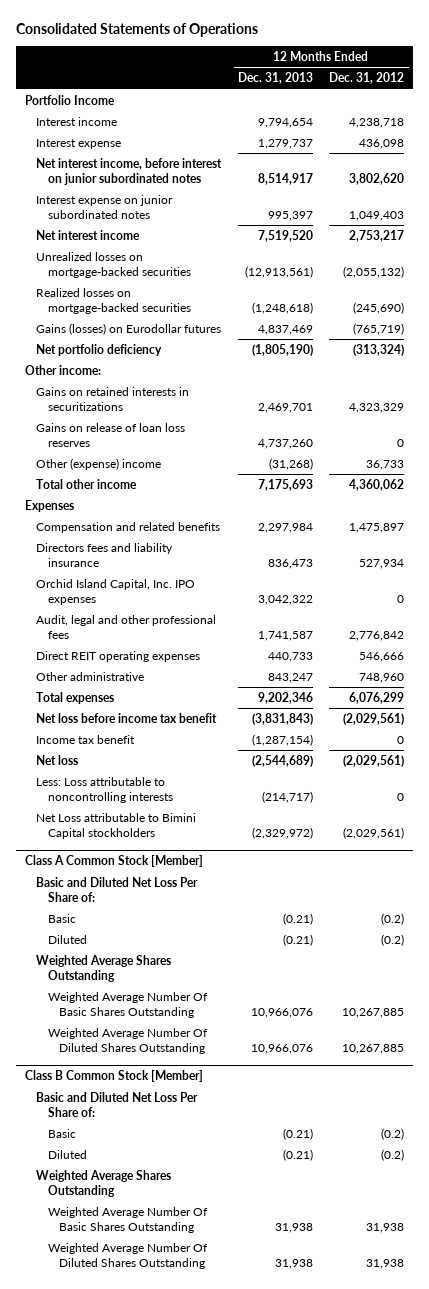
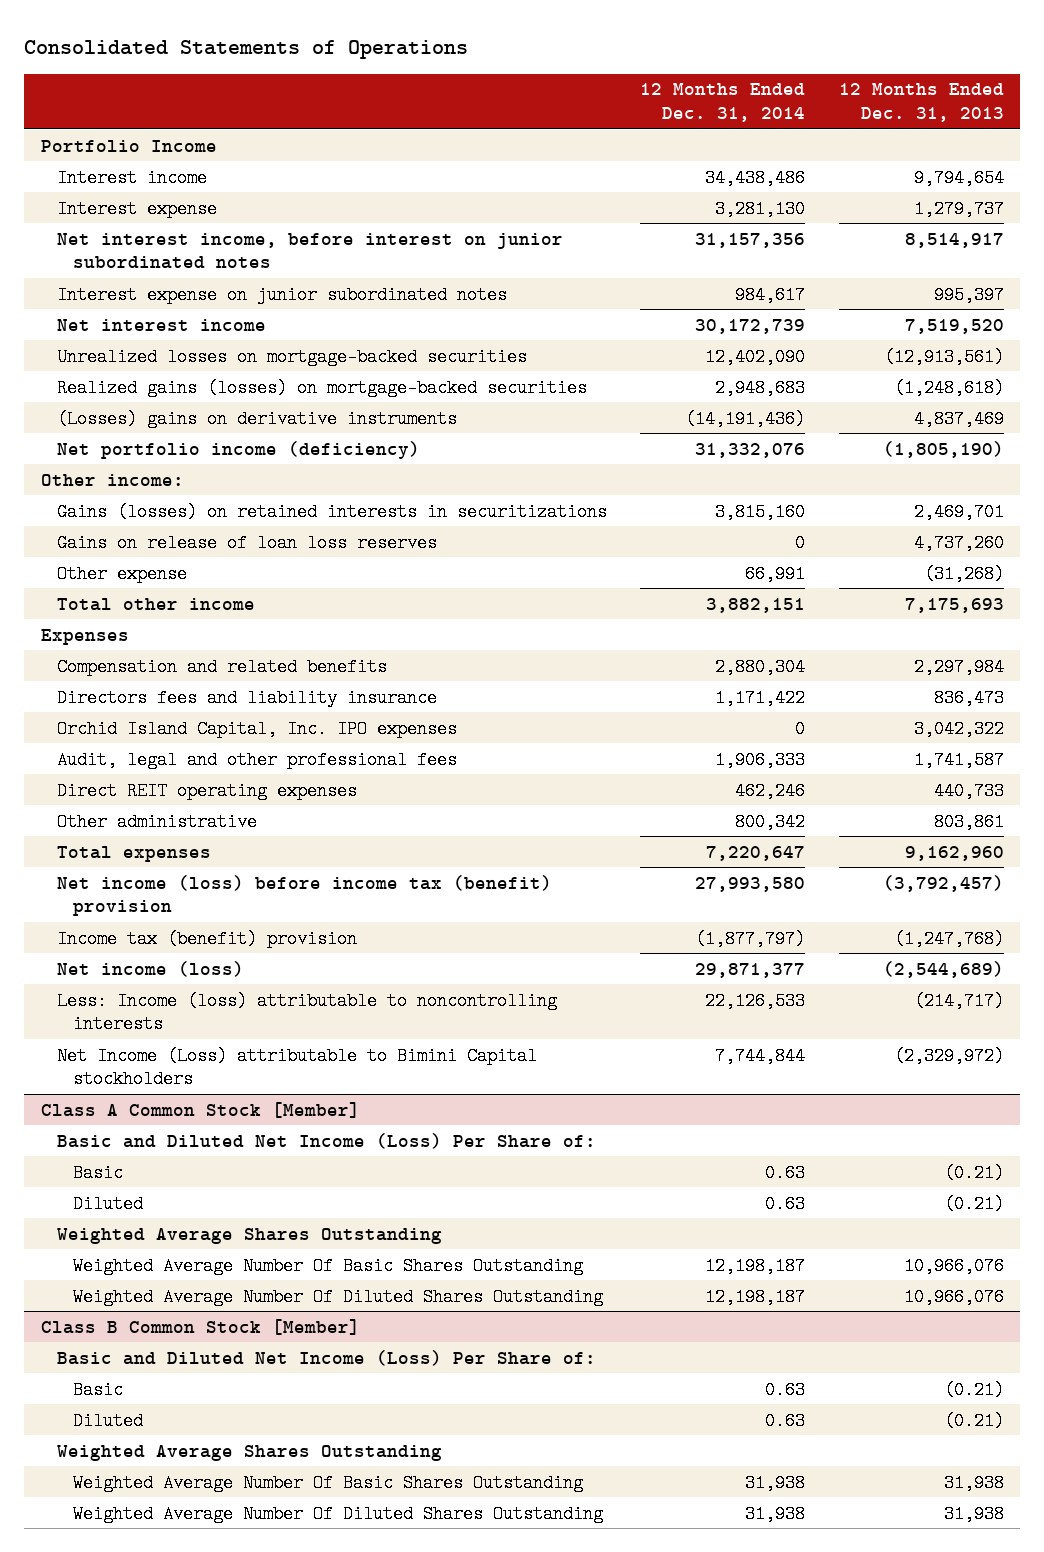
- | 12 Months Ended Dec. 31, 2013 | 12 Months Ended Dec. 31, 2012
+ | 12 Months Ended Dec. 31, 2014 | 12 Months Ended Dec. 31, 2013
- Realized losses on mortgage-backed securities | (1,248,618) | (245,690)
- Gains (losses) on Eurodollar futures | 4,837,469 | (765,719)
- Net portfolio deficiency | (1,805,190) | (313,324)
+ Realized gains (losses) on mortgage-backed securities | 2,948,683 | (1,248,618)
+ (Losses) gains on derivative instruments | (14,191,436) | 4,837,469
+ Net portfolio income (deficiency) | 31,332,076 | (1,805,190)
- Gains on retained interests in securitizations | 2,469,701 | 4,323,329
+ Gains (losses) on retained interests in securitizations | 3,815,160 | 2,469,701
- Other (expense) income | (31,268) | 36,733
+ Other expense | 66,991 | (31,268)
- Other administrative | 843,247 | 748,960
- Total expenses | 9,202,346 | 6,076,299
- Net loss before income tax benefit | (3,831,843) | (2,029,561)
- Income tax benefit | (1,287,154) | 0
- Net loss | (2,544,689) | (2,029,561)
- Less: Loss attributable to noncontrolling interests | (214,717) | 0
- Net Loss attributable to Bimini Capital stockholders | (2,329,972) | (2,029,561)
+ Other administrative | 800,342 | 803,861
+ Total expenses | 7,220,647 | 9,162,960
+ Net income (loss) before income tax (benefit) provision | 27,993,580 | (3,792,457)
+ Income tax (benefit) provision | (1,877,797) | (1,247,768)
+ Net income (loss) | 29,871,377 | (2,544,689)
+ Less: Income (loss) attributable to noncontrolling interests | 22,126,533 | (214,717)
+ Net Income (Loss) attributable to Bimini Capital stockholders | 7,744,844 | (2,329,972)
@ Class A Common Stock [Member]
- Basic and Diluted Net Loss Per Share of:
+ Basic and Diluted Net Income (Loss) Per Share of:
@ Class B Common Stock [Member]
- Basic and Diluted Net Loss Per Share of:
+ Basic and Diluted Net Income (Loss) Per Share of:

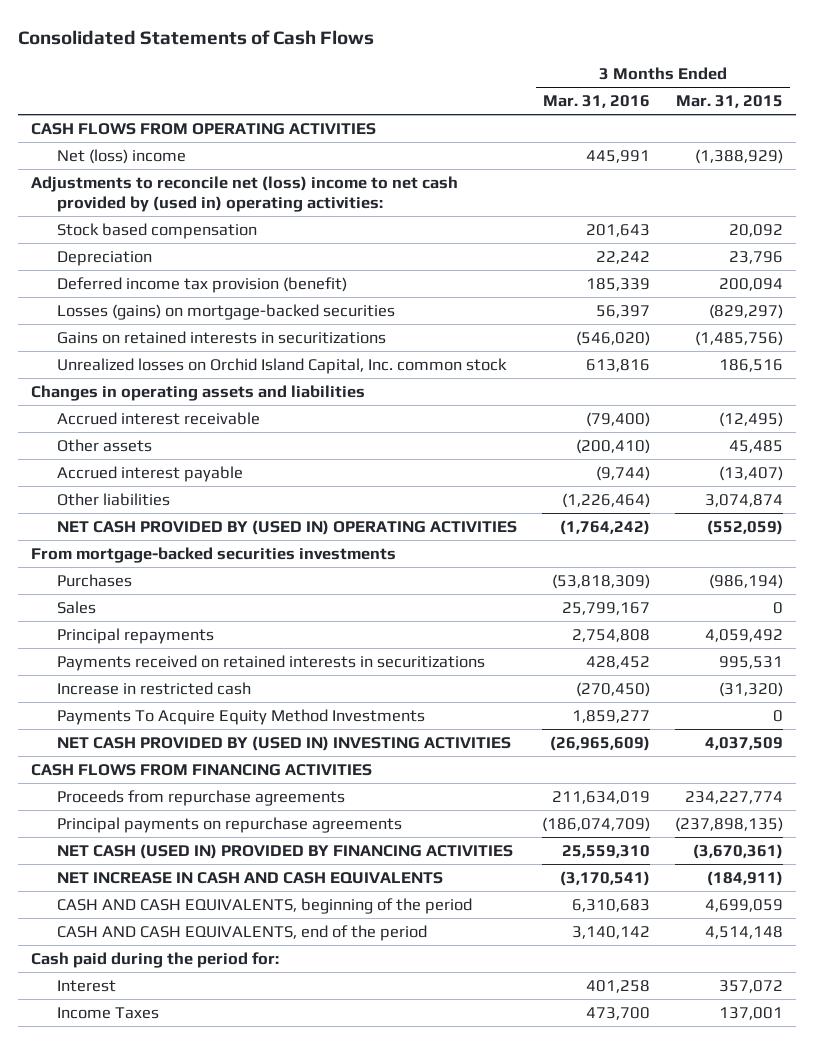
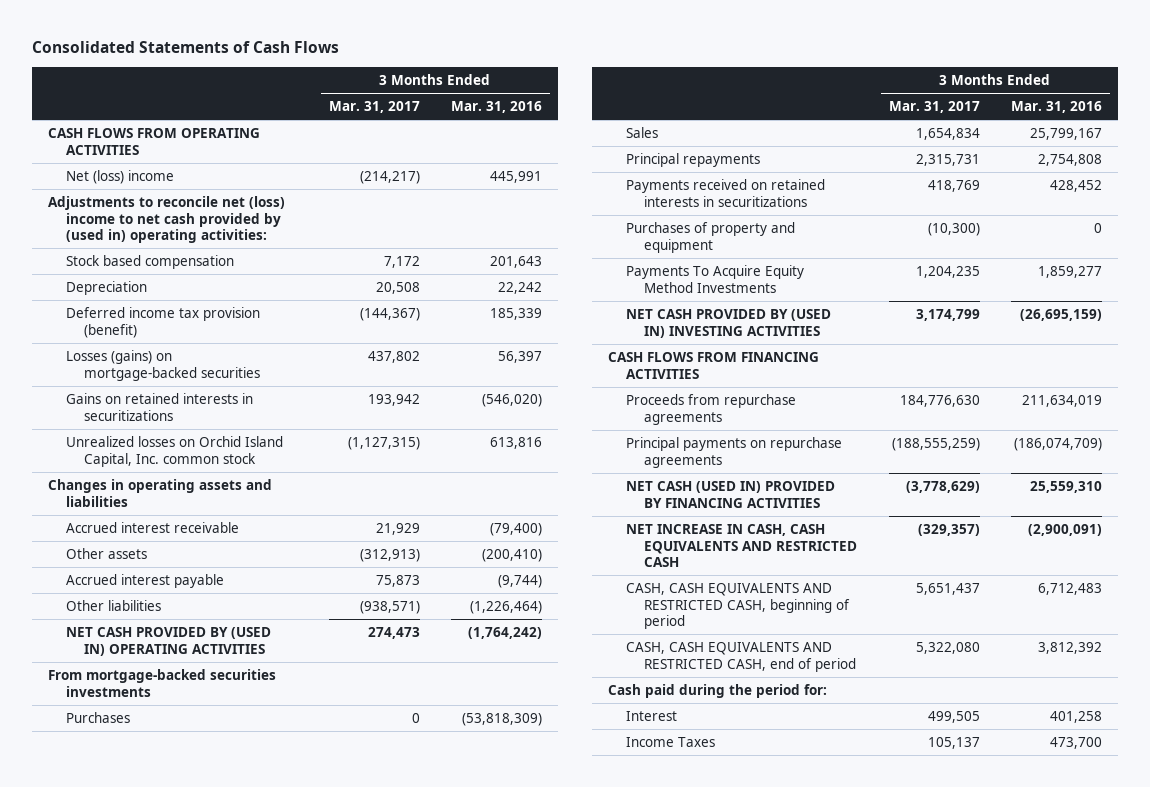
- | 3 Months Ended Mar. 31, 2016 | 3 Months Ended Mar. 31, 2015
+ | 3 Months Ended Mar. 31, 2017 | 3 Months Ended Mar. 31, 2016
- Increase in restricted cash | (270,450) | (31,320)
+ Purchases of property and equipment | (10,300) | 0
- NET CASH PROVIDED BY (USED IN) INVESTING ACTIVITIES | (26,965,609) | 4,037,509
+ NET CASH PROVIDED BY (USED IN) INVESTING ACTIVITIES | 3,174,799 | (26,695,159)
- NET INCREASE IN CASH AND CASH EQUIVALENTS | (3,170,541) | (184,911)
- CASH AND CASH EQUIVALENTS, beginning of the period | 6,310,683 | 4,699,059
- CASH AND CASH EQUIVALENTS, end of the period | 3,140,142 | 4,514,148
+ NET INCREASE IN CASH, CASH EQUIVALENTS AND RESTRICTED CASH | (329,357) | (2,900,091)
+ CASH, CASH EQUIVALENTS AND RESTRICTED CASH, beginning of period | 5,651,437 | 6,712,483
+ CASH, CASH EQUIVALENTS AND RESTRICTED CASH, end of period | 5,322,080 | 3,812,392

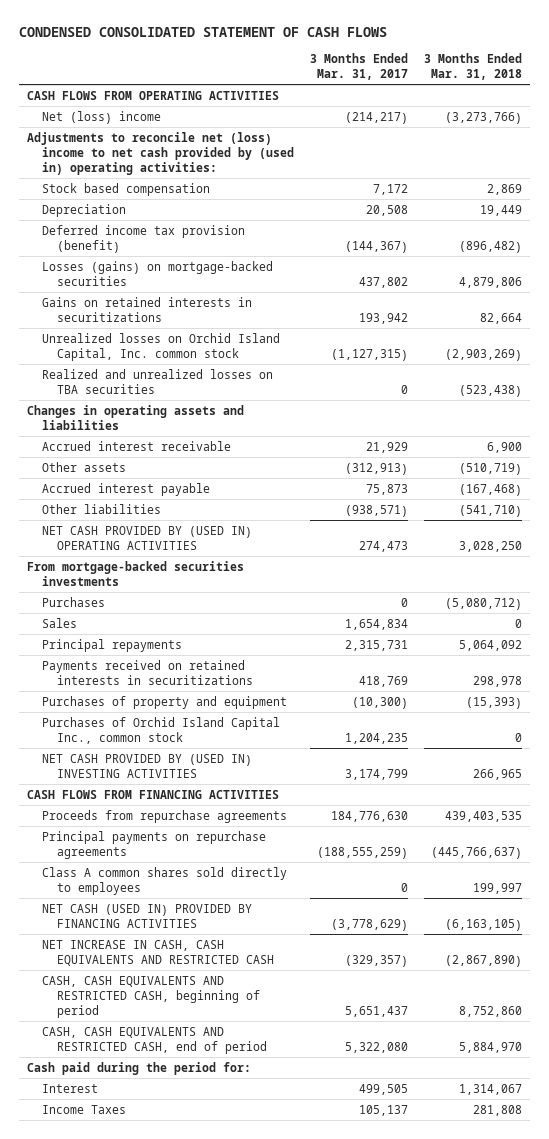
- Consolidated Statements of Cash Flows
+ CONDENSED CONSOLIDATED STATEMENT OF CASH FLOWS
- | 3 Months Ended Mar. 31, 2017 | 3 Months Ended Mar. 31, 2016
+ | 3 Months Ended Mar. 31, 2017 | 3 Months Ended Mar. 31, 2018
+ Realized and unrealized losses on TBA securities | 0 | (523,438)
- Payments To Acquire Equity Method Investments | 1,204,235 | 1,859,277
+ Purchases of Orchid Island Capital Inc., common stock | 1,204,235 | 0
+ Class A common shares sold directly to employees | 0 | 199,997

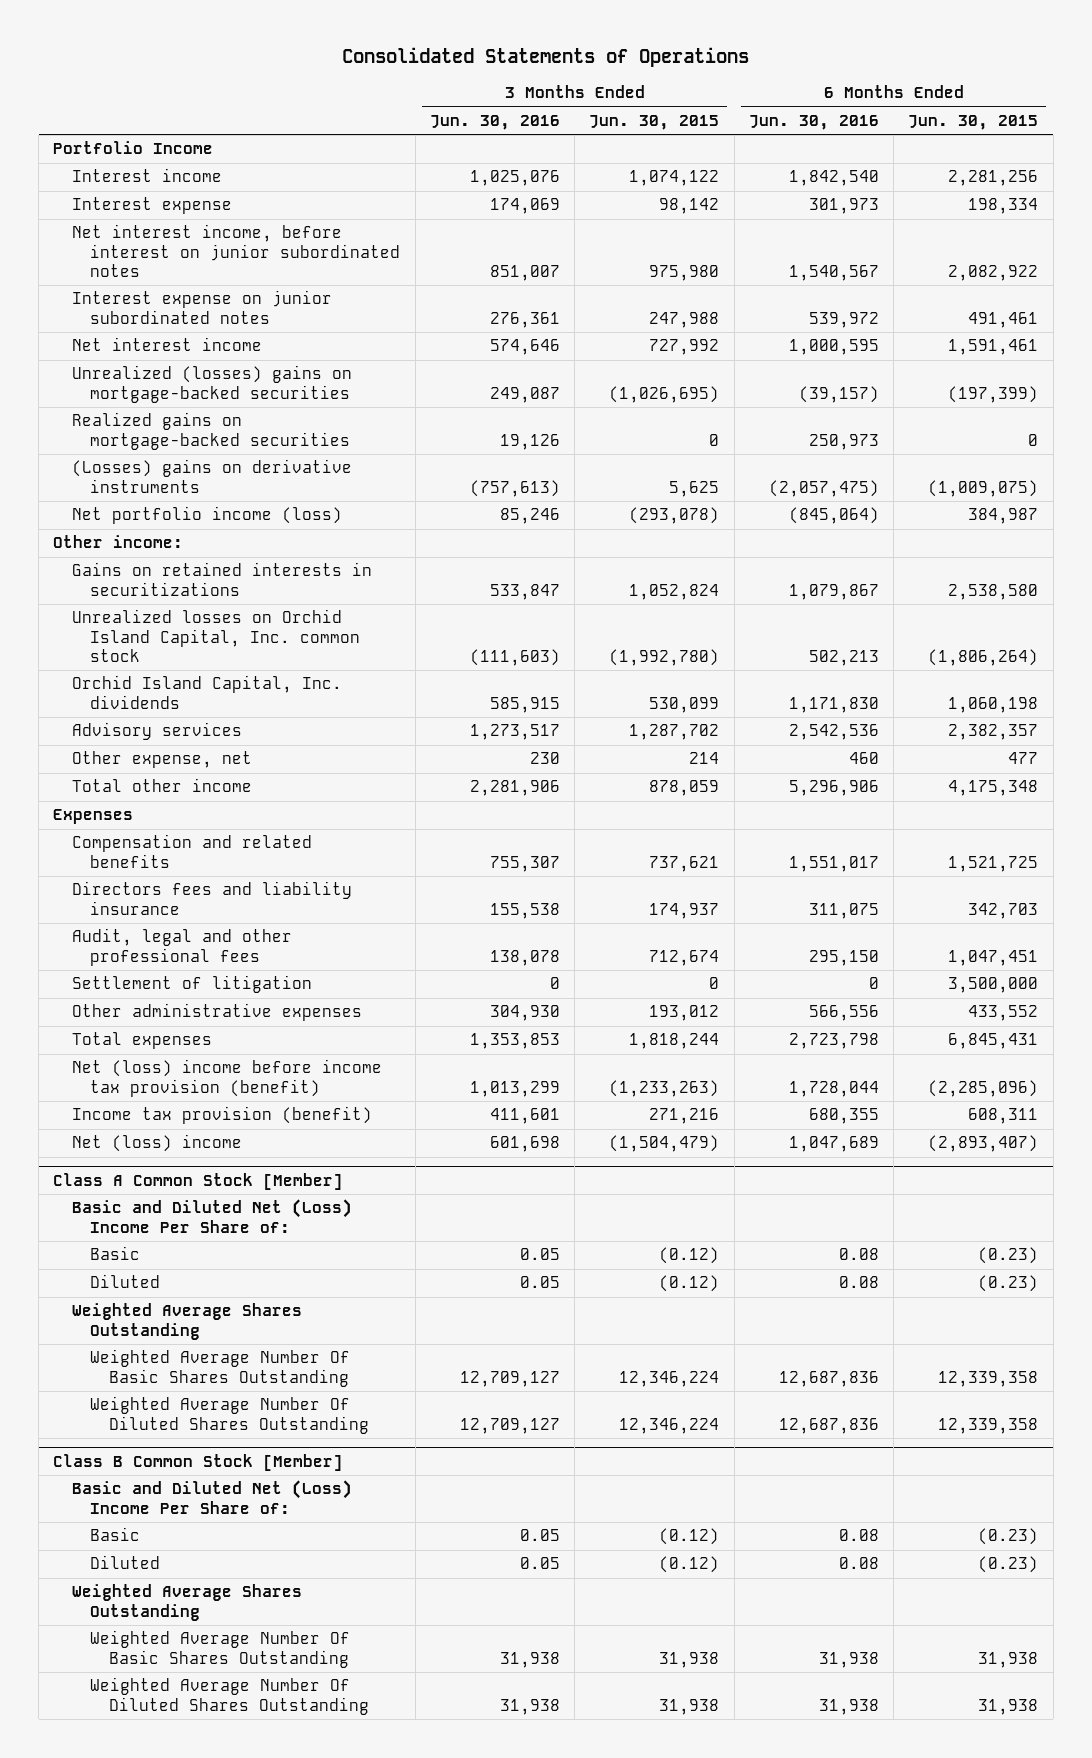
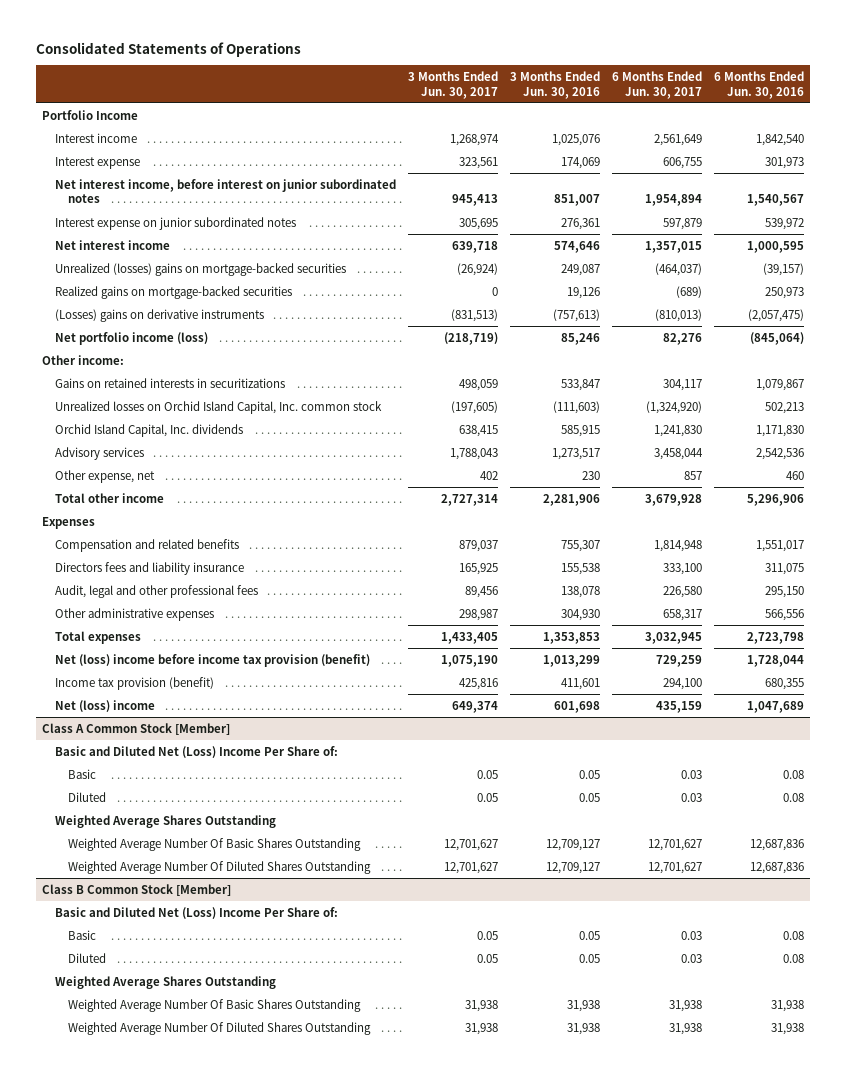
- | 3 Months Ended Jun. 30, 2016 | 3 Months Ended Jun. 30, 2015 | 6 Months Ended Jun. 30, 2016 | 6 Months Ended Jun. 30, 2015
+ | 3 Months Ended Jun. 30, 2017 | 3 Months Ended Jun. 30, 2016 | 6 Months Ended Jun. 30, 2017 | 6 Months Ended Jun. 30, 2016
- Settlement of litigation | 0 | 0 | 0 | 3,500,000

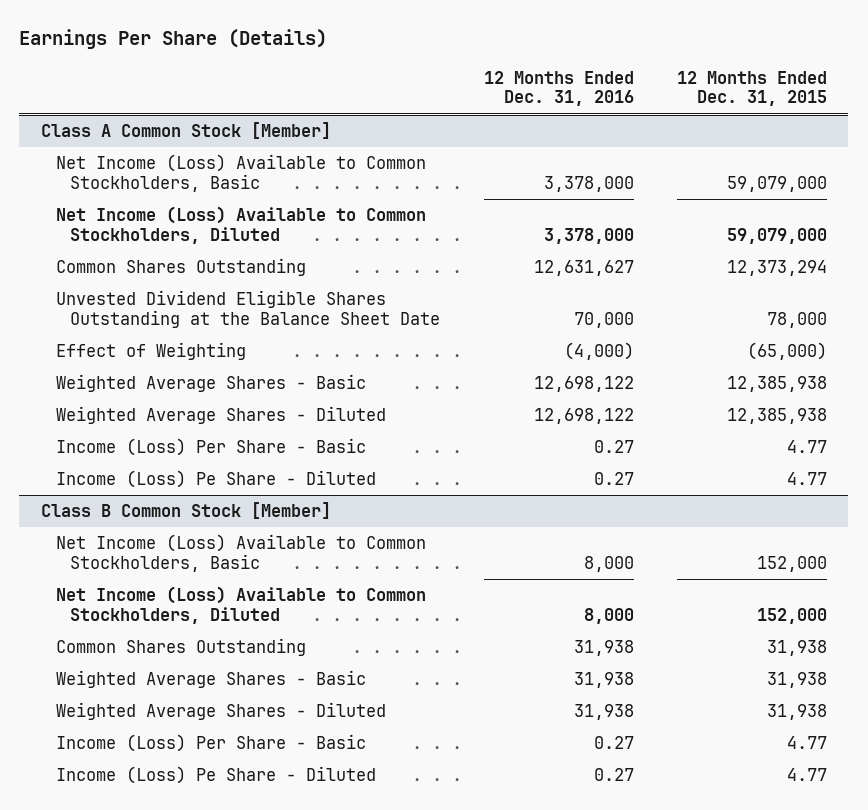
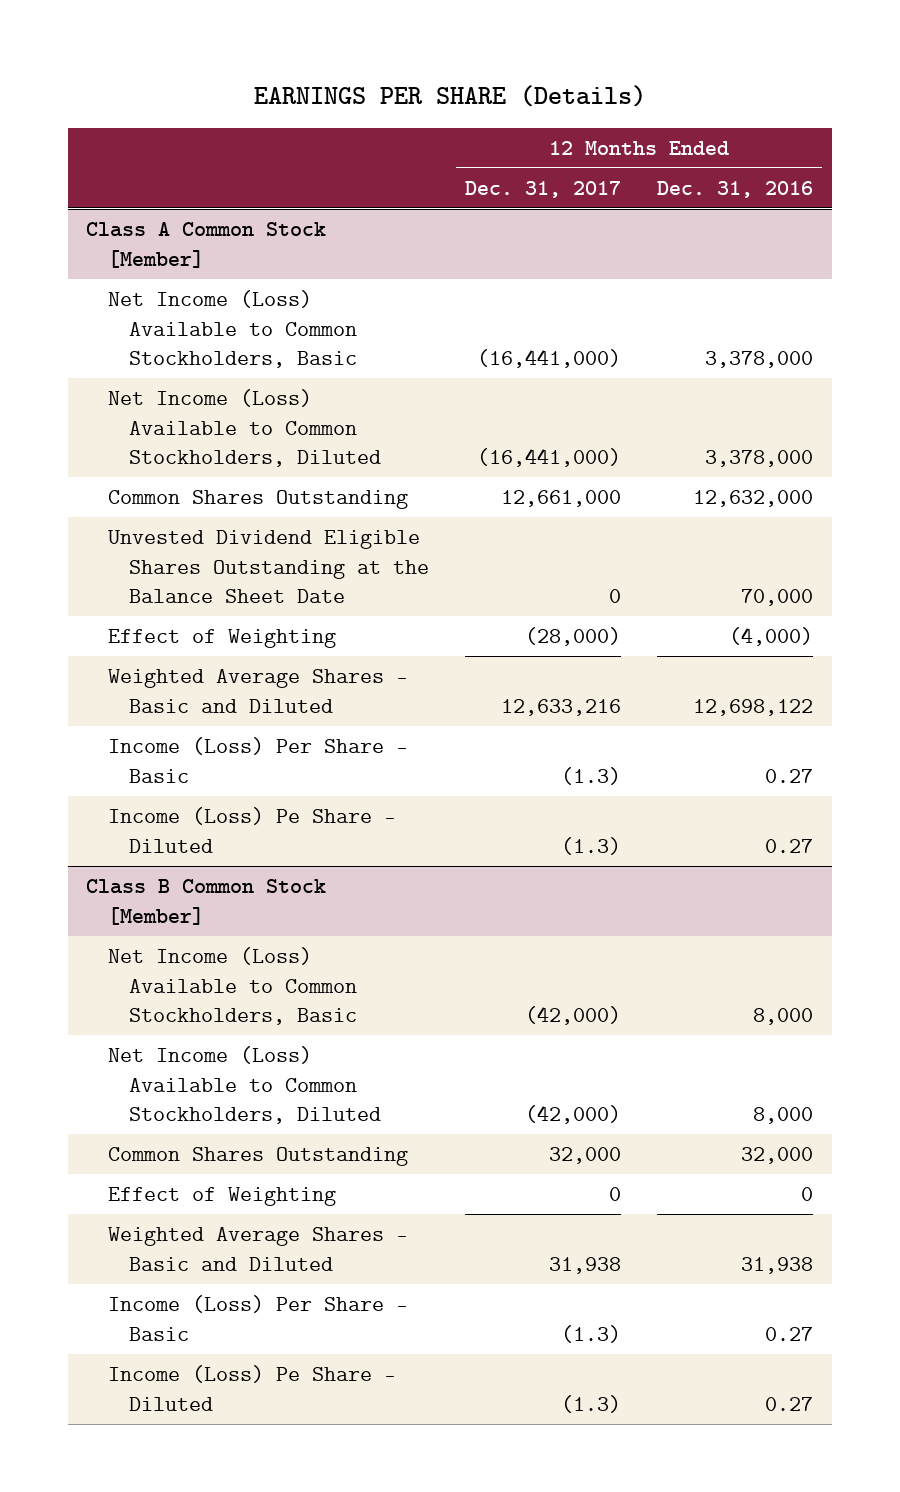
- Earnings Per Share (Details)
+ EARNINGS PER SHARE (Details)
- | 12 Months Ended Dec. 31, 2016 | 12 Months Ended Dec. 31, 2015
+ | 12 Months Ended Dec. 31, 2017 | 12 Months Ended Dec. 31, 2016
@ Class A Common Stock [Member]
- Common Shares Outstanding | 12,631,627 | 12,373,294
+ Common Shares Outstanding | 12,661,000 | 12,632,000
- Weighted Average Shares - Basic | 12,698,122 | 12,385,938
- Weighted Average Shares - Diluted | 12,698,122 | 12,385,938
+ Weighted Average Shares - Basic and Diluted | 12,633,216 | 12,698,122
@ Class B Common Stock [Member]
- Common Shares Outstanding | 31,938 | 31,938
- Weighted Average Shares - Basic | 31,938 | 31,938
- Weighted Average Shares - Diluted | 31,938 | 31,938
+ Common Shares Outstanding | 32,000 | 32,000
+ Effect of Weighting | 0 | 0
+ Weighted Average Shares - Basic and Diluted | 31,938 | 31,938

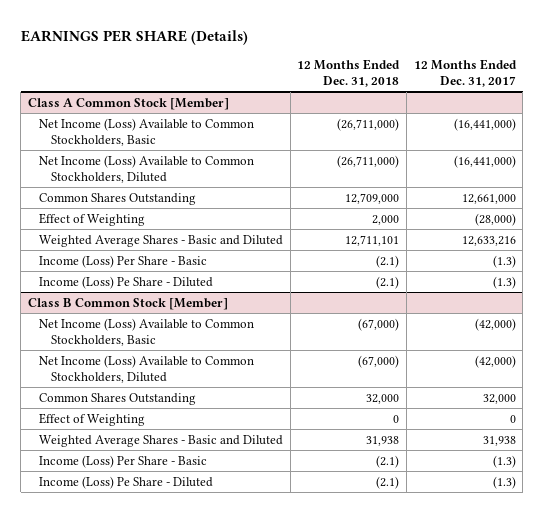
- | 12 Months Ended Dec. 31, 2017 | 12 Months Ended Dec. 31, 2016
+ | 12 Months Ended Dec. 31, 2018 | 12 Months Ended Dec. 31, 2017
@ Class A Common Stock [Member]
- Unvested Dividend Eligible Shares Outstanding at the Balance Sheet Date | 0 | 70,000

